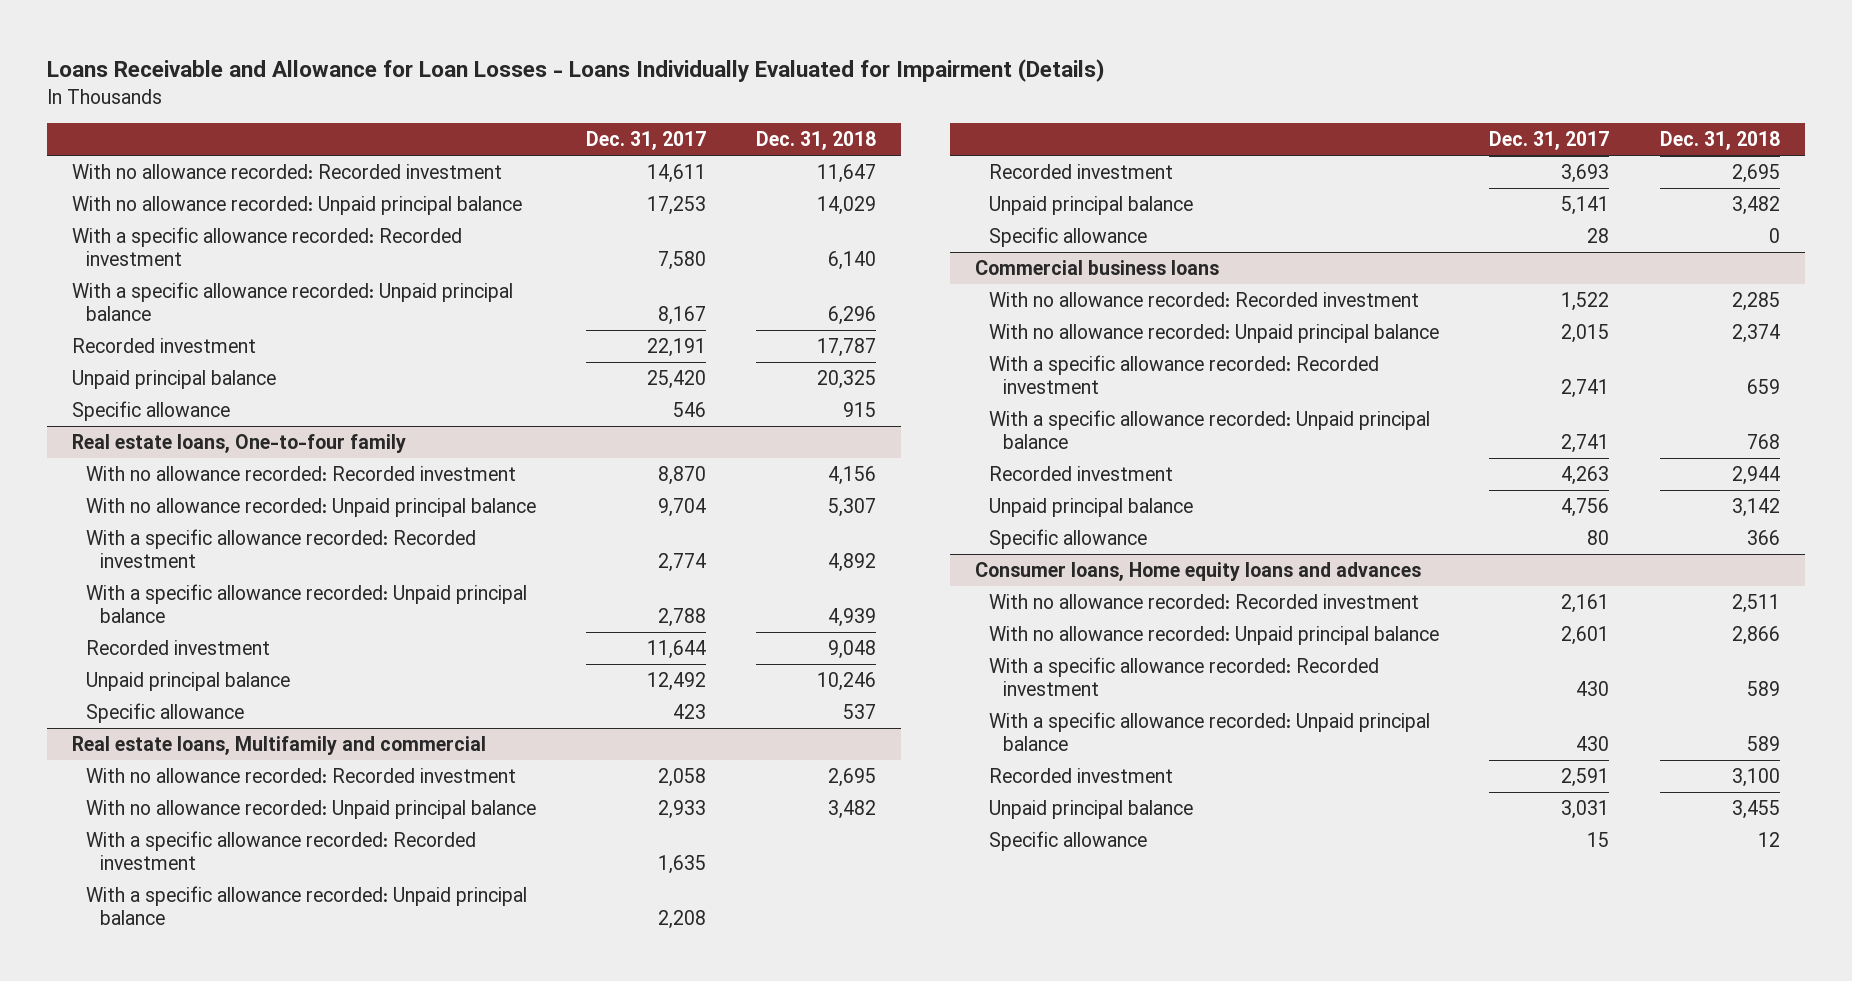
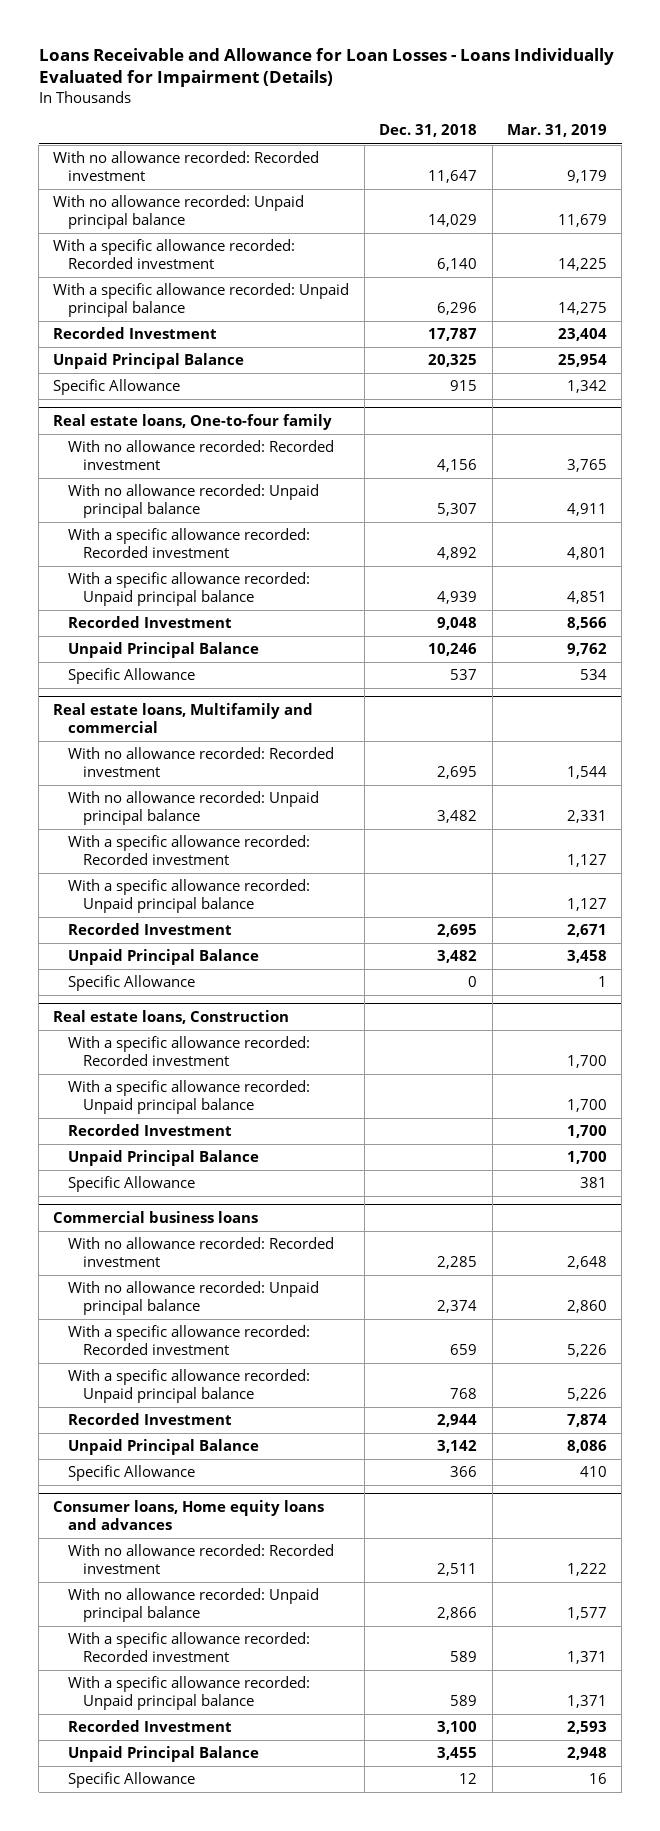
- | Dec. 31, 2017 | Dec. 31, 2018
+ | Dec. 31, 2018 | Mar. 31, 2019
- Recorded investment | 22,191 | 17,787
- Unpaid principal balance | 25,420 | 20,325
- Specific allowance | 546 | 915
+ Recorded Investment | 17,787 | 23,404
+ Unpaid Principal Balance | 20,325 | 25,954
+ Specific Allowance | 915 | 1,342
@ Real estate loans, One-to-four family
- Recorded investment | 11,644 | 9,048
- Unpaid principal balance | 12,492 | 10,246
- Specific allowance | 423 | 537
+ Recorded Investment | 9,048 | 8,566
+ Unpaid Principal Balance | 10,246 | 9,762
+ Specific Allowance | 537 | 534
@ Real estate loans, Multifamily and commercial
- Recorded investment | 3,693 | 2,695
- Unpaid principal balance | 5,141 | 3,482
- Specific allowance | 28 | 0
+ Recorded Investment | 2,695 | 2,671
+ Unpaid Principal Balance | 3,482 | 3,458
+ Specific Allowance | 0 | 1
+ Real estate loans, Construction
+ With a specific allowance recorded: Recorded investment | | 1,700
+ With a specific allowance recorded: Unpaid principal balance | | 1,700
+ Recorded Investment | | 1,700
+ Unpaid Principal Balance | | 1,700
+ Specific Allowance | | 381
@ Commercial business loans
- Recorded investment | 4,263 | 2,944
- Unpaid principal balance | 4,756 | 3,142
- Specific allowance | 80 | 366
+ Recorded Investment | 2,944 | 7,874
+ Unpaid Principal Balance | 3,142 | 8,086
+ Specific Allowance | 366 | 410
@ Consumer loans, Home equity loans and advances
- Recorded investment | 2,591 | 3,100
- Unpaid principal balance | 3,031 | 3,455
- Specific allowance | 15 | 12
+ Recorded Investment | 3,100 | 2,593
+ Unpaid Principal Balance | 3,455 | 2,948
+ Specific Allowance | 12 | 16

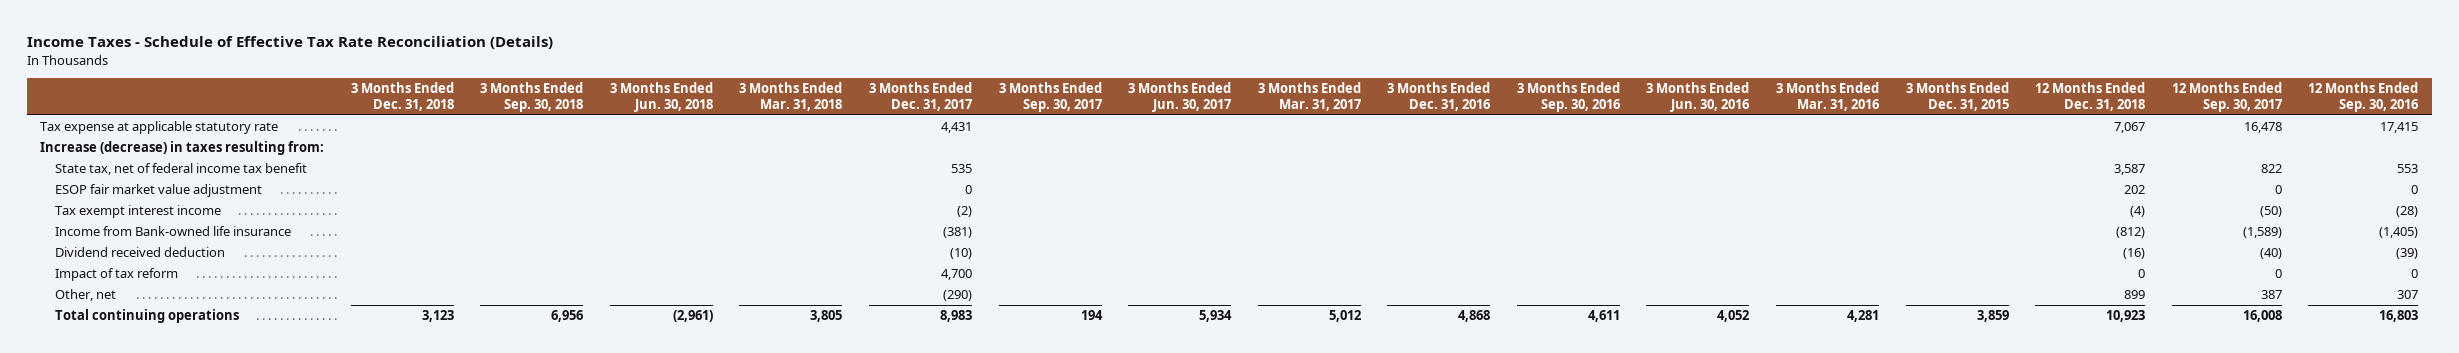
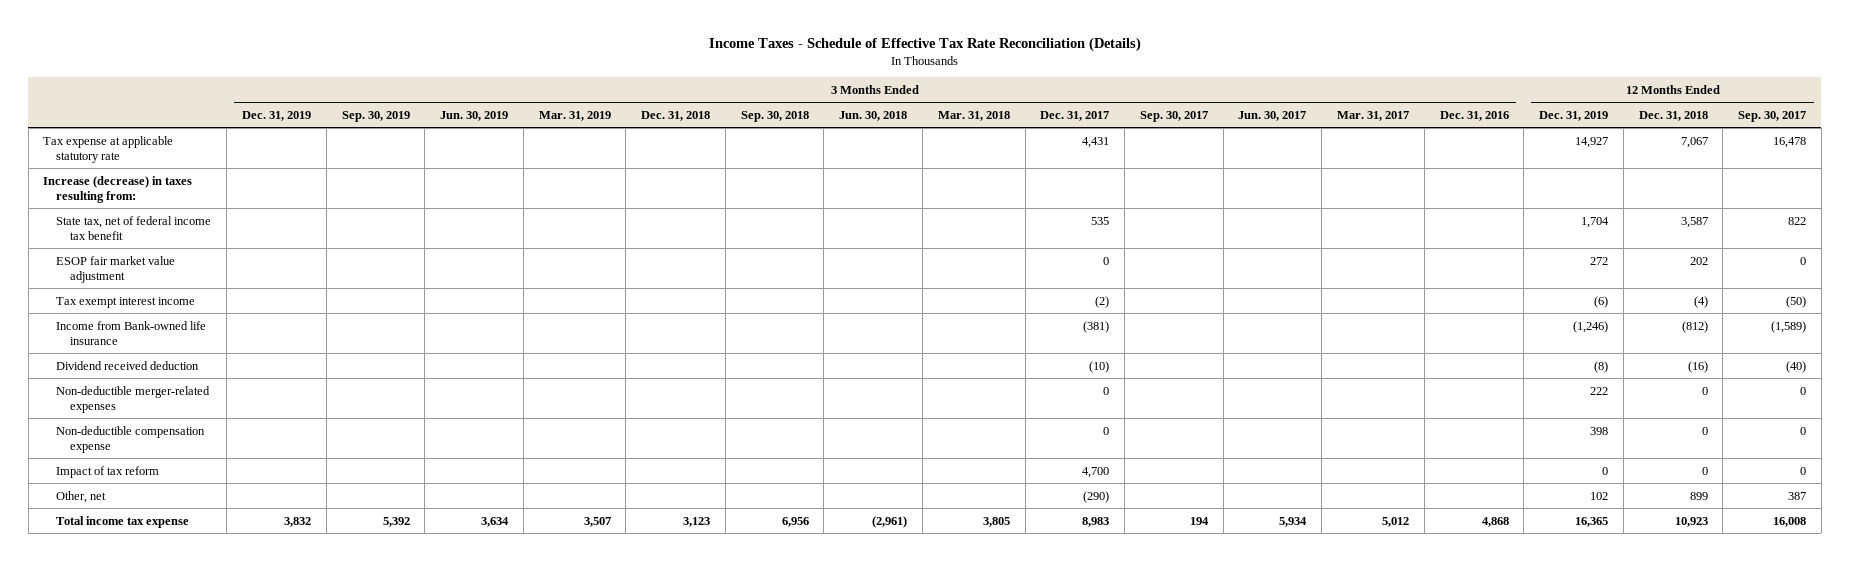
- | 3 Months Ended Dec. 31, 2018 | 3 Months Ended Sep. 30, 2018 | 3 Months Ended Jun. 30, 2018 | 3 Months Ended Mar. 31, 2018 | 3 Months Ended Dec. 31, 2017 | 3 Months Ended Sep. 30, 2017 | 3 Months Ended Jun. 30, 2017 | 3 Months Ended Mar. 31, 2017 | 3 Months Ended Dec. 31, 2016 | 3 Months Ended Sep. 30, 2016 | 3 Months Ended Jun. 30, 2016 | 3 Months Ended Mar. 31, 2016 | 3 Months Ended Dec. 31, 2015 | 12 Months Ended Dec. 31, 2018 | 12 Months Ended Sep. 30, 2017 | 12 Months Ended Sep. 30, 2016
+ | 3 Months Ended Dec. 31, 2019 | 3 Months Ended Sep. 30, 2019 | 3 Months Ended Jun. 30, 2019 | 3 Months Ended Mar. 31, 2019 | 3 Months Ended Dec. 31, 2018 | 3 Months Ended Sep. 30, 2018 | 3 Months Ended Jun. 30, 2018 | 3 Months Ended Mar. 31, 2018 | 3 Months Ended Dec. 31, 2017 | 3 Months Ended Sep. 30, 2017 | 3 Months Ended Jun. 30, 2017 | 3 Months Ended Mar. 31, 2017 | 3 Months Ended Dec. 31, 2016 | 12 Months Ended Dec. 31, 2019 | 12 Months Ended Dec. 31, 2018 | 12 Months Ended Sep. 30, 2017
+ Non-deductible merger-related expenses | | | | | | | | | 0 | | | | | 222 | 0 | 0
+ Non-deductible compensation expense | | | | | | | | | 0 | | | | | 398 | 0 | 0
- Total continuing operations | 3,123 | 6,956 | (2,961) | 3,805 | 8,983 | 194 | 5,934 | 5,012 | 4,868 | 4,611 | 4,052 | 4,281 | 3,859 | 10,923 | 16,008 | 16,803
+ Total income tax expense | 3,832 | 5,392 | 3,634 | 3,507 | 3,123 | 6,956 | (2,961) | 3,805 | 8,983 | 194 | 5,934 | 5,012 | 4,868 | 16,365 | 10,923 | 16,008

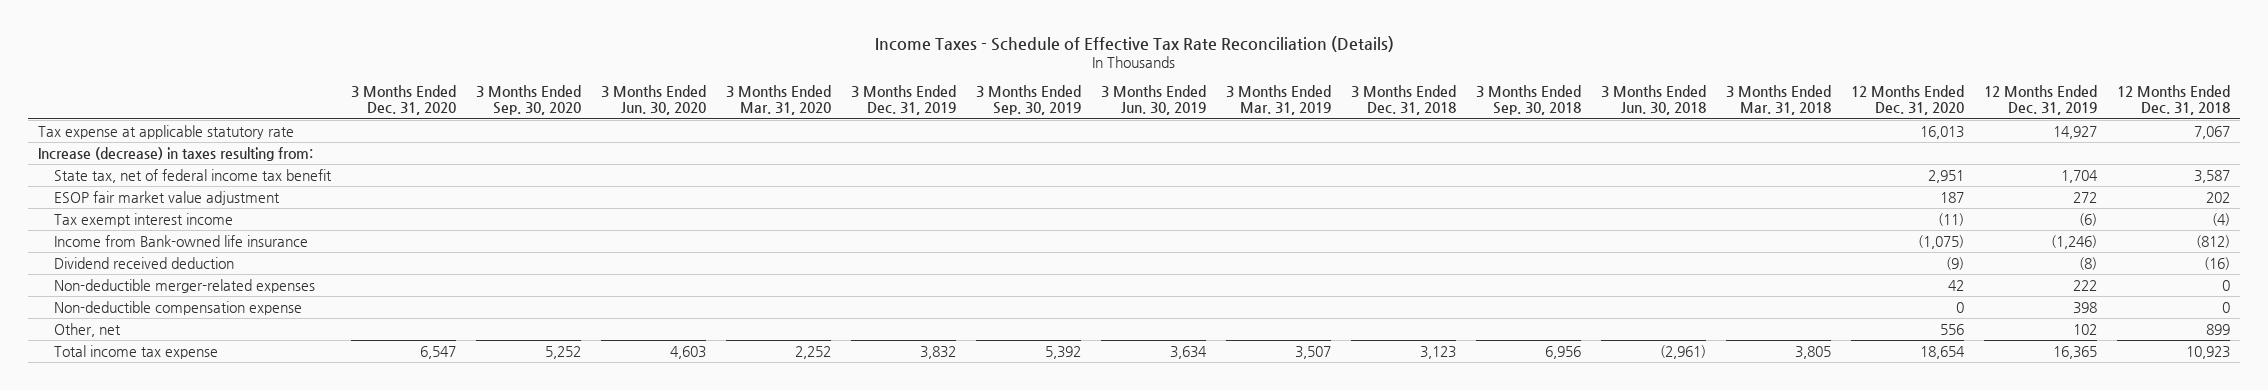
- | 3 Months Ended Dec. 31, 2019 | 3 Months Ended Sep. 30, 2019 | 3 Months Ended Jun. 30, 2019 | 3 Months Ended Mar. 31, 2019 | 3 Months Ended Dec. 31, 2018 | 3 Months Ended Sep. 30, 2018 | 3 Months Ended Jun. 30, 2018 | 3 Months Ended Mar. 31, 2018 | 3 Months Ended Dec. 31, 2017 | 3 Months Ended Sep. 30, 2017 | 3 Months Ended Jun. 30, 2017 | 3 Months Ended Mar. 31, 2017 | 3 Months Ended Dec. 31, 2016 | 12 Months Ended Dec. 31, 2019 | 12 Months Ended Dec. 31, 2018 | 12 Months Ended Sep. 30, 2017
+ | 3 Months Ended Dec. 31, 2020 | 3 Months Ended Sep. 30, 2020 | 3 Months Ended Jun. 30, 2020 | 3 Months Ended Mar. 31, 2020 | 3 Months Ended Dec. 31, 2019 | 3 Months Ended Sep. 30, 2019 | 3 Months Ended Jun. 30, 2019 | 3 Months Ended Mar. 31, 2019 | 3 Months Ended Dec. 31, 2018 | 3 Months Ended Sep. 30, 2018 | 3 Months Ended Jun. 30, 2018 | 3 Months Ended Mar. 31, 2018 | 12 Months Ended Dec. 31, 2020 | 12 Months Ended Dec. 31, 2019 | 12 Months Ended Dec. 31, 2018
- Impact of tax reform | | | | | | | | | 4,700 | | | | | 0 | 0 | 0

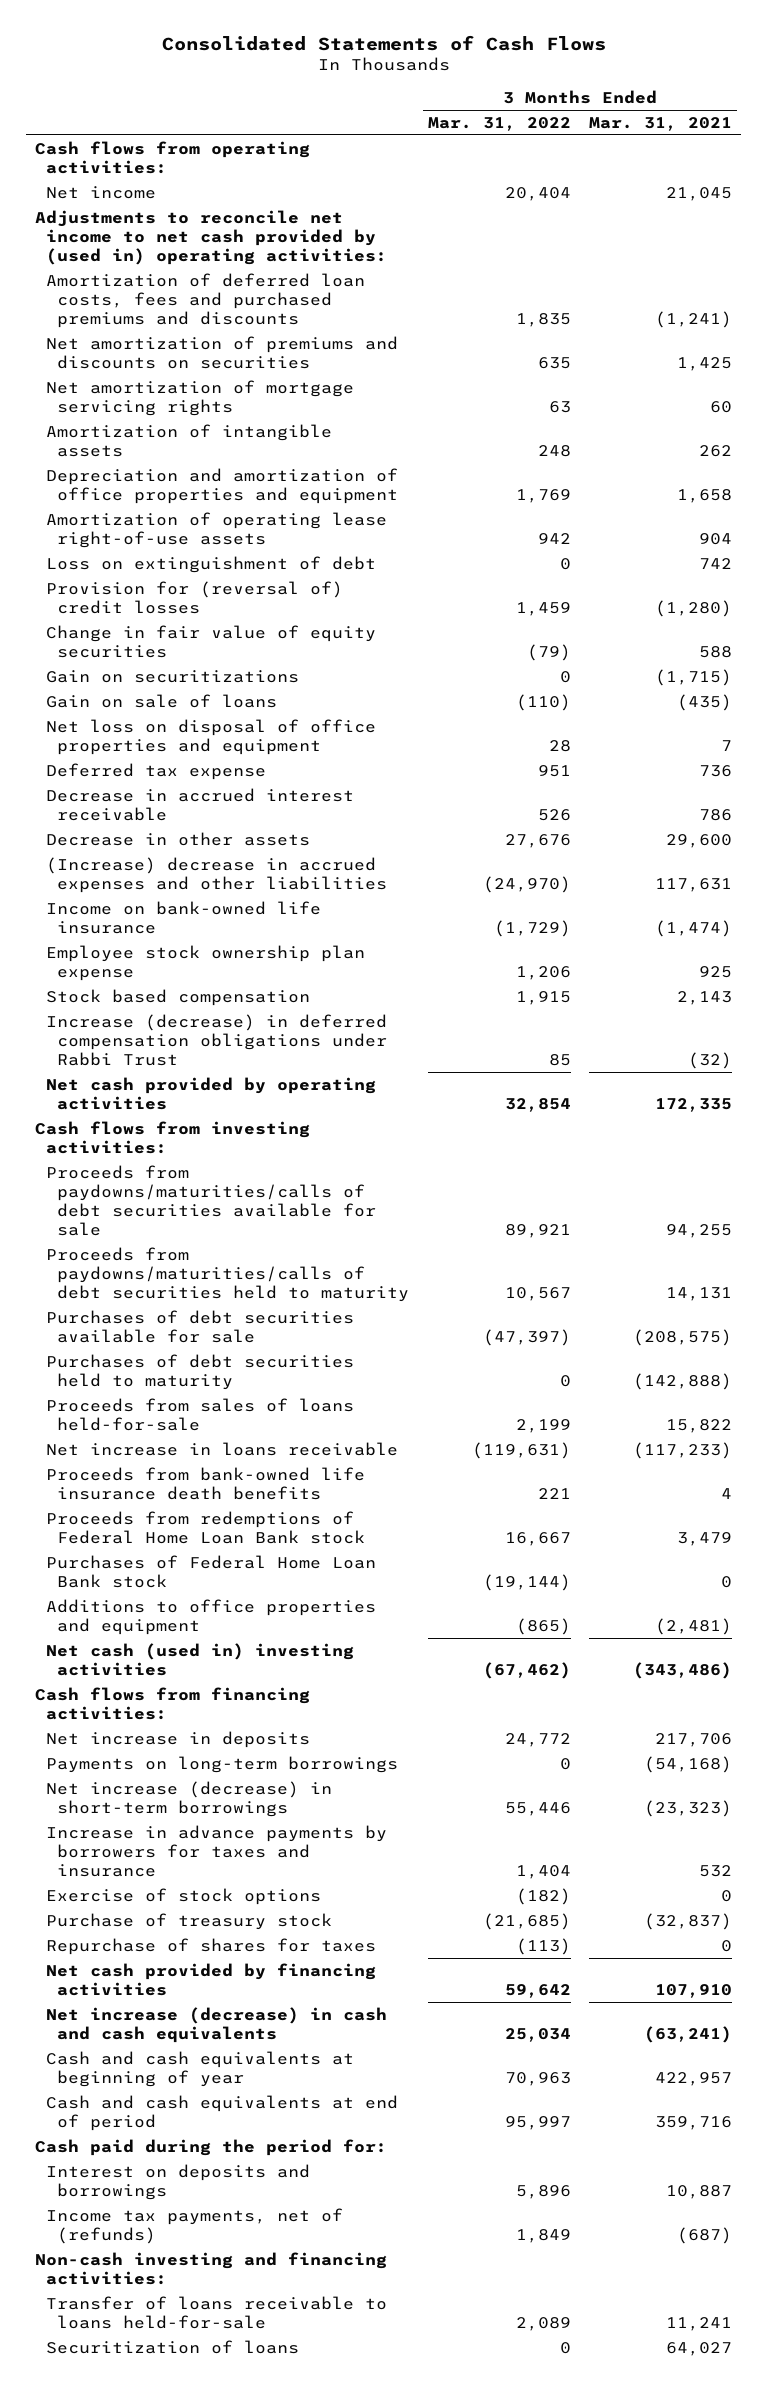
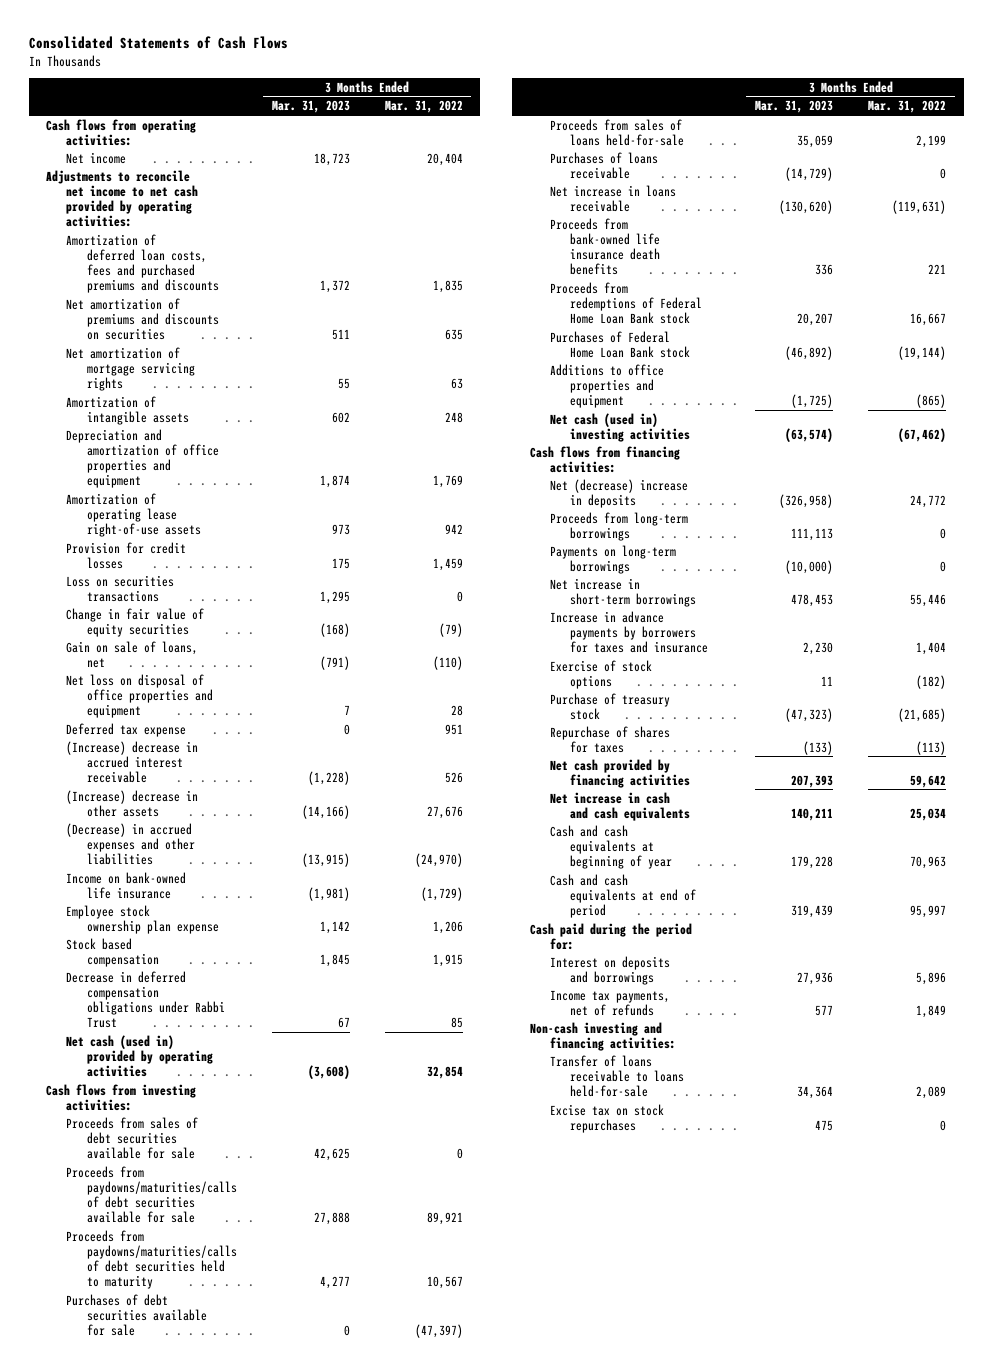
- | 3 Months Ended Mar. 31, 2022 | 3 Months Ended Mar. 31, 2021
+ | 3 Months Ended Mar. 31, 2023 | 3 Months Ended Mar. 31, 2022
- Adjustments to reconcile net income to net cash provided by (used in) operating activities:
+ Adjustments to reconcile net income to net cash provided by operating activities:
- Loss on extinguishment of debt | 0 | 742
- Provision for (reversal of) credit losses | 1,459 | (1,280)
+ Provision for credit losses | 175 | 1,459
+ Loss on securities transactions | 1,295 | 0
- Gain on securitizations | 0 | (1,715)
- Gain on sale of loans | (110) | (435)
+ Gain on sale of loans, net | (791) | (110)
- Decrease in accrued interest receivable | 526 | 786
- Decrease in other assets | 27,676 | 29,600
- (Increase) decrease in accrued expenses and other liabilities | (24,970) | 117,631
+ (Increase) decrease in accrued interest receivable | (1,228) | 526
+ (Increase) decrease in other assets | (14,166) | 27,676
+ (Decrease) in accrued expenses and other liabilities | (13,915) | (24,970)
- Increase (decrease) in deferred compensation obligations under Rabbi Trust | 85 | (32)
- Net cash provided by operating activities | 32,854 | 172,335
+ Decrease in deferred compensation obligations under Rabbi Trust | 67 | 85
+ Net cash (used in) provided by operating activities | (3,608) | 32,854
+ Proceeds from sales of debt securities available for sale | 42,625 | 0
- Purchases of debt securities held to maturity | 0 | (142,888)
+ Purchases of loans receivable | (14,729) | 0
- Net increase in deposits | 24,772 | 217,706
+ Net (decrease) increase in deposits | (326,958) | 24,772
+ Proceeds from long-term borrowings | 111,113 | 0
- Net increase (decrease) in short-term borrowings | 55,446 | (23,323)
+ Net increase in short-term borrowings | 478,453 | 55,446
- Net increase (decrease) in cash and cash equivalents | 25,034 | (63,241)
+ Net increase in cash and cash equivalents | 140,211 | 25,034
- Income tax payments, net of (refunds) | 1,849 | (687)
+ Income tax payments, net of refunds | 577 | 1,849
- Securitization of loans | 0 | 64,027
+ Excise tax on stock repurchases | 475 | 0

